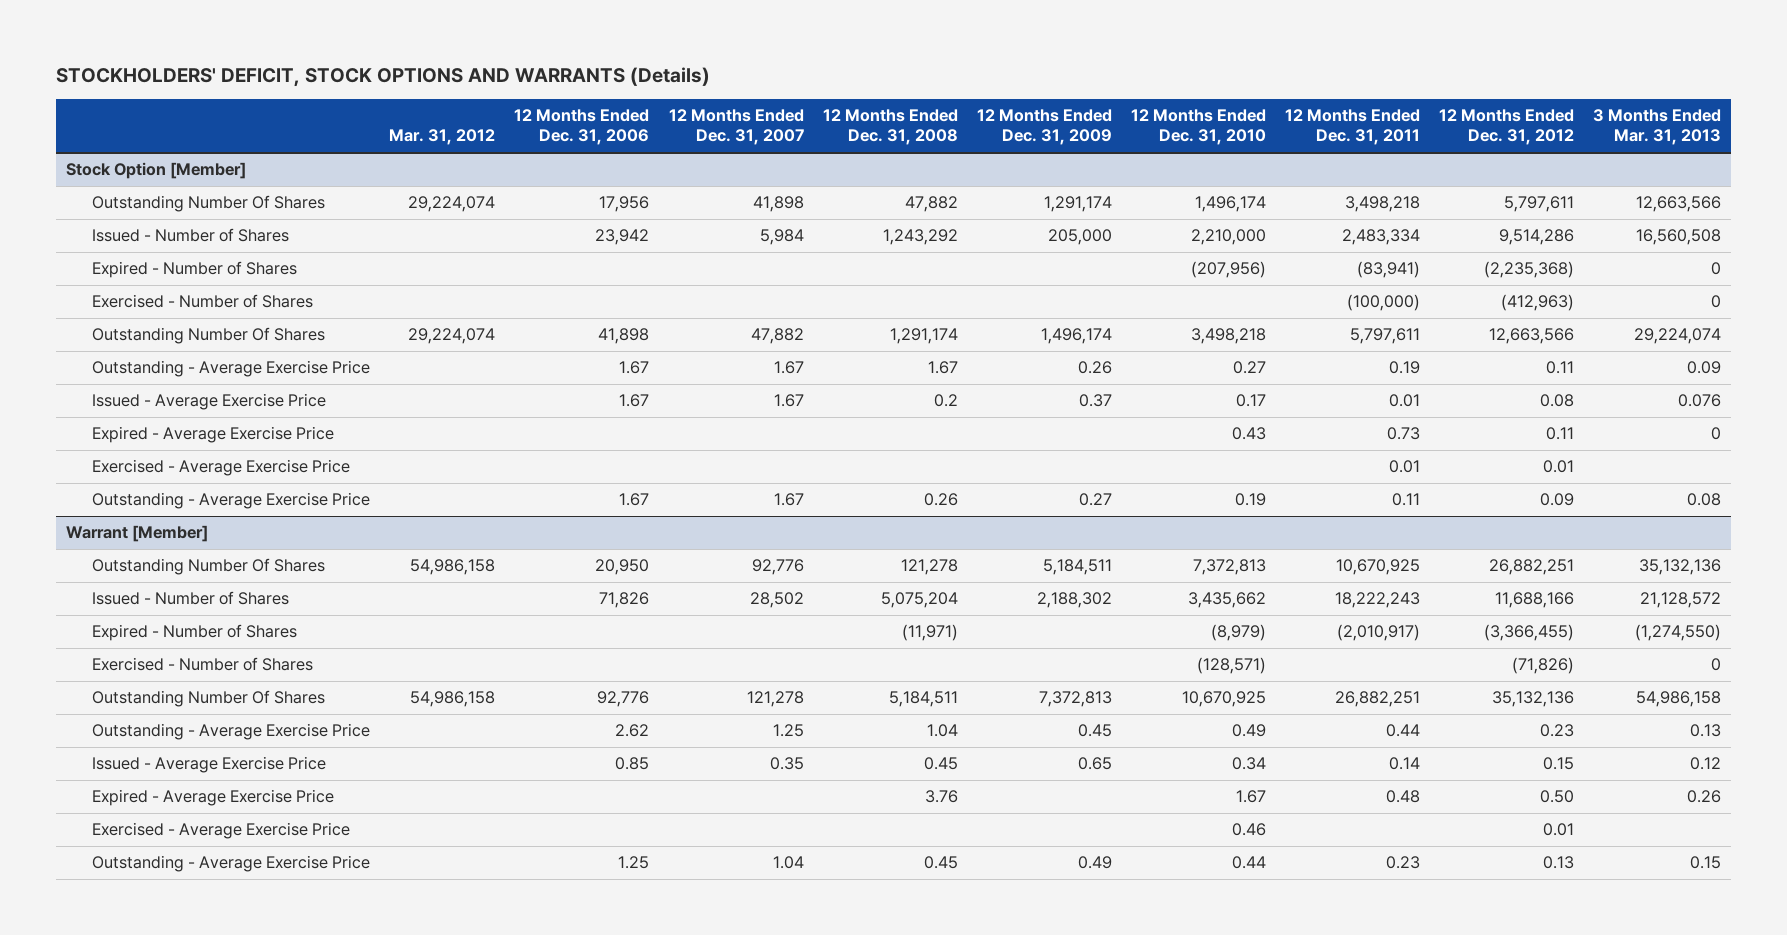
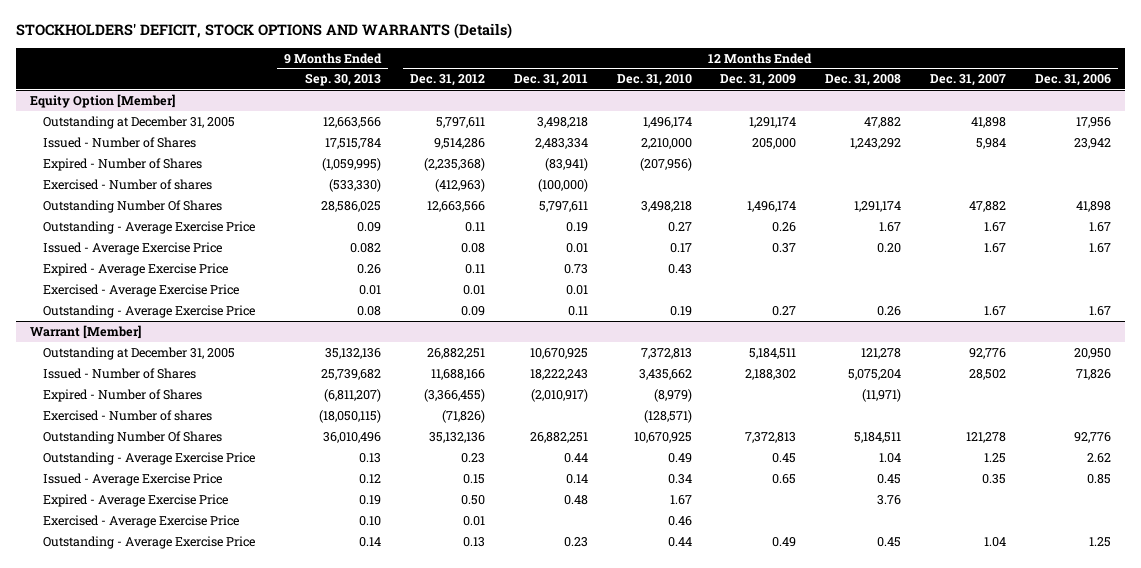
- | Mar. 31, 2012 | 12 Months Ended Dec. 31, 2006 | 12 Months Ended Dec. 31, 2007 | 12 Months Ended Dec. 31, 2008 | 12 Months Ended Dec. 31, 2009 | 12 Months Ended Dec. 31, 2010 | 12 Months Ended Dec. 31, 2011 | 12 Months Ended Dec. 31, 2012 | 3 Months Ended Mar. 31, 2013
+ | 9 Months Ended Sep. 30, 2013 | 12 Months Ended Dec. 31, 2012 | 12 Months Ended Dec. 31, 2011 | 12 Months Ended Dec. 31, 2010 | 12 Months Ended Dec. 31, 2009 | 12 Months Ended Dec. 31, 2008 | 12 Months Ended Dec. 31, 2007 | 12 Months Ended Dec. 31, 2006
- Stock Option [Member]
- Outstanding Number Of Shares | 29,224,074 | 17,956 | 41,898 | 47,882 | 1,291,174 | 1,496,174 | 3,498,218 | 5,797,611 | 12,663,566
+ Equity Option [Member]
+ Outstanding at December 31, 2005 | 12,663,566 | 5,797,611 | 3,498,218 | 1,496,174 | 1,291,174 | 47,882 | 41,898 | 17,956
- Exercised - Number of Shares | | | | | | | (100,000) | (412,963) | 0
+ Exercised - Number of shares | (533,330) | (412,963) | (100,000) | | | | |
- Issued - Average Exercise Price | | 1.67 | 1.67 | 0.2 | 0.37 | 0.17 | 0.01 | 0.08 | 0.076
+ Issued - Average Exercise Price | 0.082 | 0.08 | 0.01 | 0.17 | 0.37 | 0.20 | 1.67 | 1.67
@ Warrant [Member]
- Outstanding Number Of Shares | 54,986,158 | 20,950 | 92,776 | 121,278 | 5,184,511 | 7,372,813 | 10,670,925 | 26,882,251 | 35,132,136
+ Outstanding at December 31, 2005 | 35,132,136 | 26,882,251 | 10,670,925 | 7,372,813 | 5,184,511 | 121,278 | 92,776 | 20,950
- Exercised - Number of Shares | | | | | | (128,571) | | (71,826) | 0
+ Exercised - Number of shares | (18,050,115) | (71,826) | | (128,571) | | | |

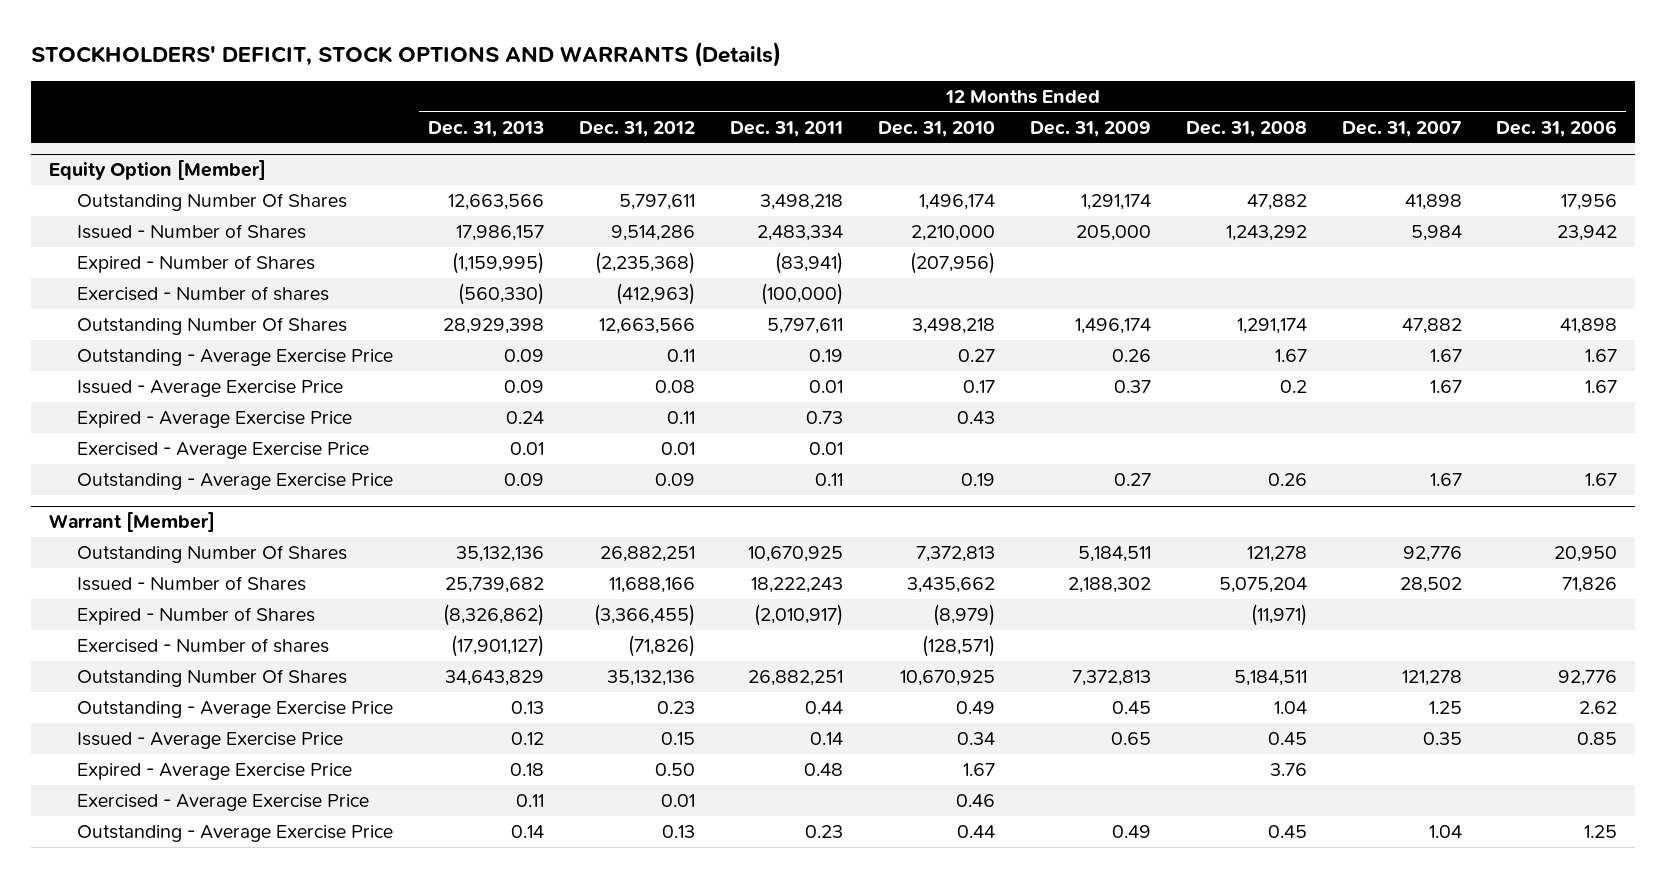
- | 9 Months Ended Sep. 30, 2013 | 12 Months Ended Dec. 31, 2012 | 12 Months Ended Dec. 31, 2011 | 12 Months Ended Dec. 31, 2010 | 12 Months Ended Dec. 31, 2009 | 12 Months Ended Dec. 31, 2008 | 12 Months Ended Dec. 31, 2007 | 12 Months Ended Dec. 31, 2006
+ | 12 Months Ended Dec. 31, 2013 | 12 Months Ended Dec. 31, 2012 | 12 Months Ended Dec. 31, 2011 | 12 Months Ended Dec. 31, 2010 | 12 Months Ended Dec. 31, 2009 | 12 Months Ended Dec. 31, 2008 | 12 Months Ended Dec. 31, 2007 | 12 Months Ended Dec. 31, 2006
@ Equity Option [Member]
- Outstanding at December 31, 2005 | 12,663,566 | 5,797,611 | 3,498,218 | 1,496,174 | 1,291,174 | 47,882 | 41,898 | 17,956
+ Outstanding Number Of Shares | 12,663,566 | 5,797,611 | 3,498,218 | 1,496,174 | 1,291,174 | 47,882 | 41,898 | 17,956
- Issued - Average Exercise Price | 0.082 | 0.08 | 0.01 | 0.17 | 0.37 | 0.20 | 1.67 | 1.67
+ Issued - Average Exercise Price | 0.09 | 0.08 | 0.01 | 0.17 | 0.37 | 0.2 | 1.67 | 1.67
@ Warrant [Member]
- Outstanding at December 31, 2005 | 35,132,136 | 26,882,251 | 10,670,925 | 7,372,813 | 5,184,511 | 121,278 | 92,776 | 20,950
+ Outstanding Number Of Shares | 35,132,136 | 26,882,251 | 10,670,925 | 7,372,813 | 5,184,511 | 121,278 | 92,776 | 20,950

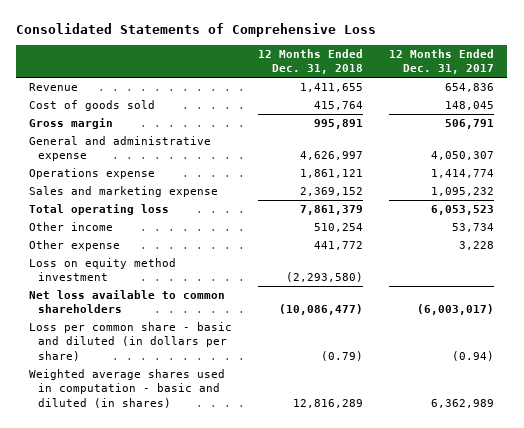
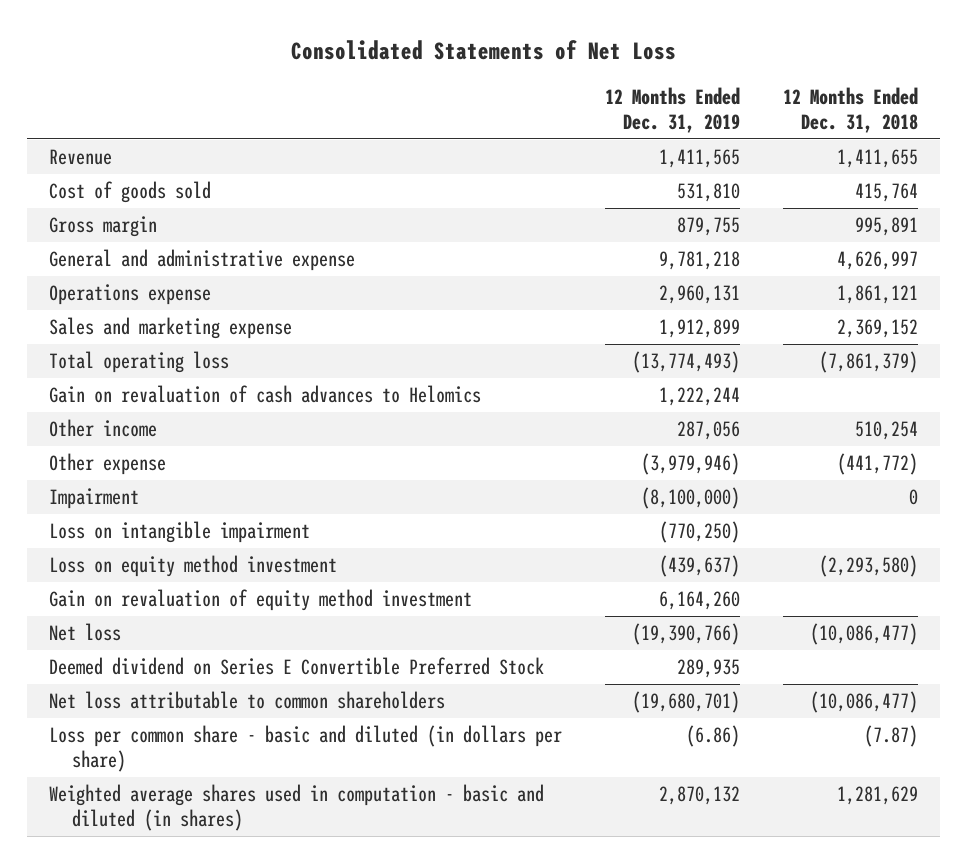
- Consolidated Statements of Comprehensive Loss
+ Consolidated Statements of Net Loss
- | 12 Months Ended Dec. 31, 2018 | 12 Months Ended Dec. 31, 2017
+ | 12 Months Ended Dec. 31, 2019 | 12 Months Ended Dec. 31, 2018
- Total operating loss | 7,861,379 | 6,053,523
+ Total operating loss | (13,774,493) | (7,861,379)
+ Gain on revaluation of cash advances to Helomics | 1,222,244 |
- Other expense | 441,772 | 3,228
+ Other expense | (3,979,946) | (441,772)
+ Impairment | (8,100,000) | 0
+ Loss on intangible impairment | (770,250) |
- Net loss available to common shareholders | (10,086,477) | (6,003,017)
- Loss per common share - basic and diluted (in dollars per share) | (0.79) | (0.94)
- Weighted average shares used in computation - basic and diluted (in shares) | 12,816,289 | 6,362,989
+ Gain on revaluation of equity method investment | 6,164,260 |
+ Net loss | (19,390,766) | (10,086,477)
+ Deemed dividend on Series E Convertible Preferred Stock | 289,935 |
+ Net loss attributable to common shareholders | (19,680,701) | (10,086,477)
+ Loss per common share - basic and diluted (in dollars per share) | (6.86) | (7.87)
+ Weighted average shares used in computation - basic and diluted (in shares) | 2,870,132 | 1,281,629

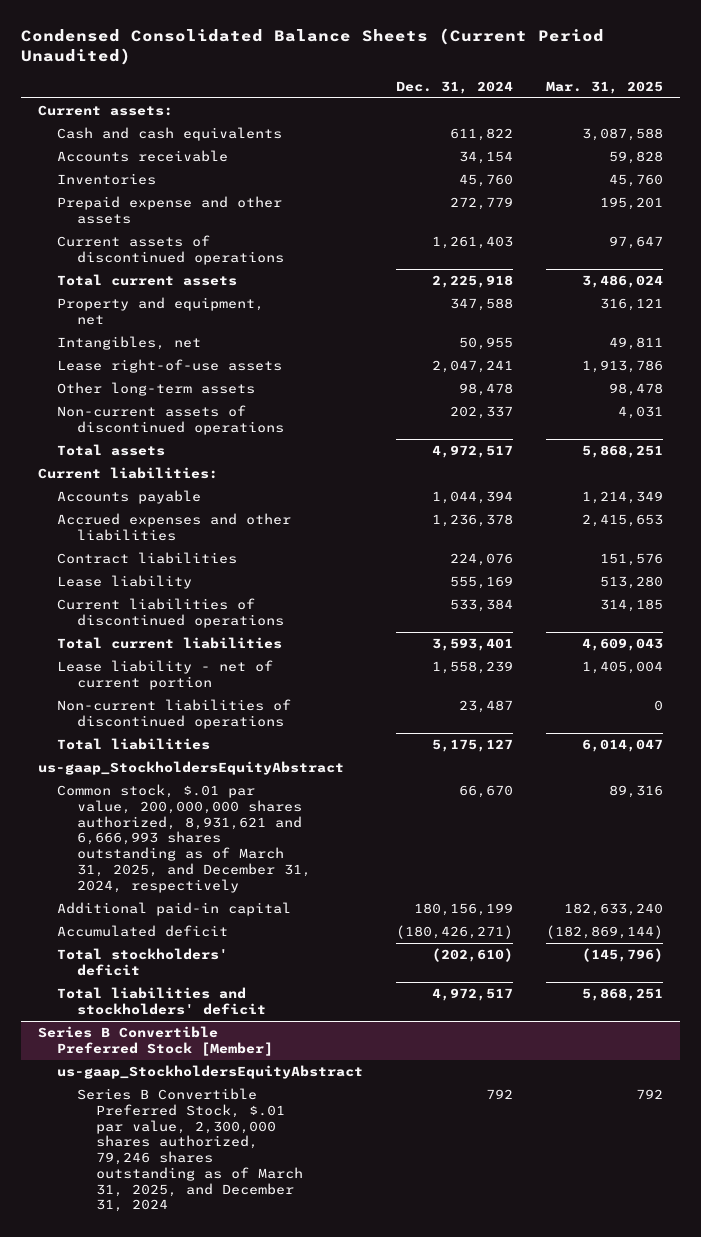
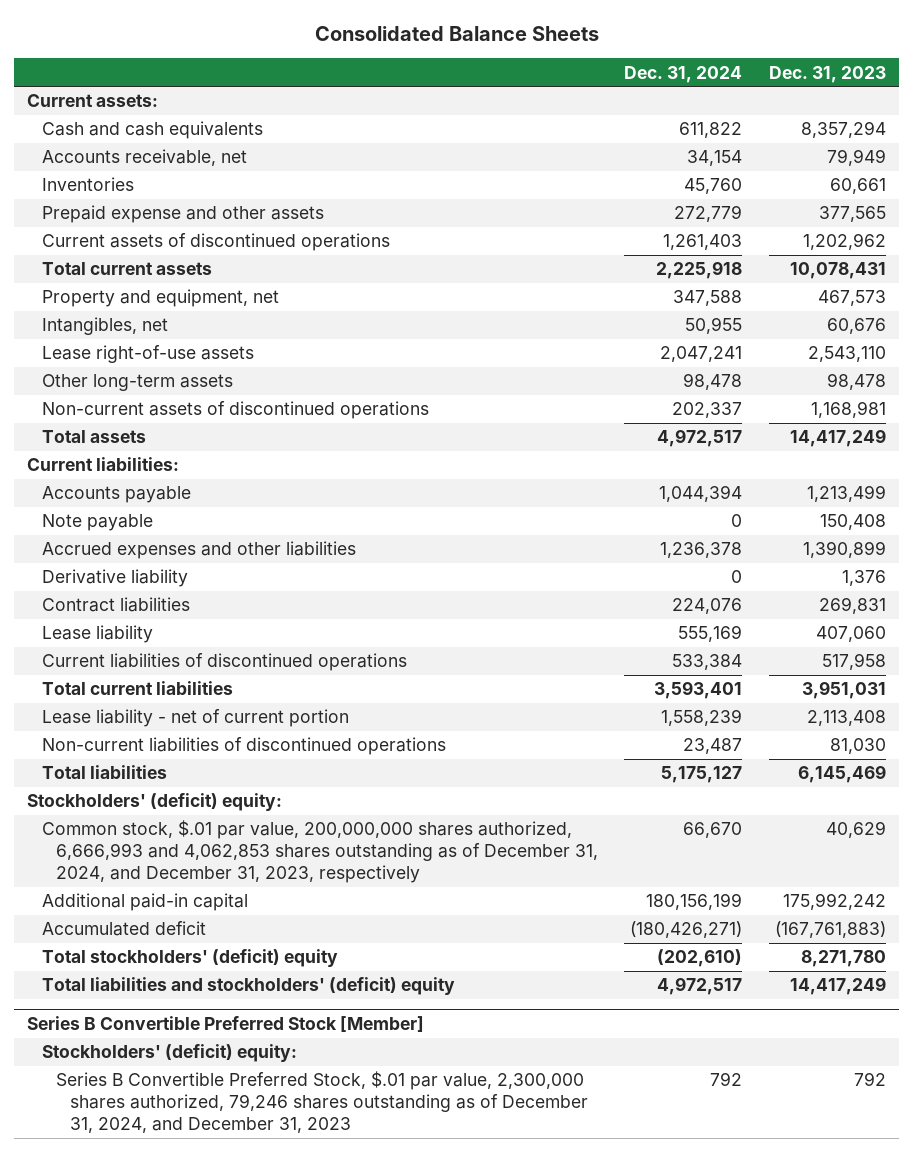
- Condensed Consolidated Balance Sheets (Current Period Unaudited)
+ Consolidated Balance Sheets
- | Dec. 31, 2024 | Mar. 31, 2025
+ | Dec. 31, 2024 | Dec. 31, 2023
- Accounts receivable | 34,154 | 59,828
+ Accounts receivable, net | 34,154 | 79,949
+ Note payable | 0 | 150,408
+ Derivative liability | 0 | 1,376
- us-gaap_StockholdersEquityAbstract
- Common stock, $.01 par value, 200,000,000 shares authorized, 8,931,621 and 6,666,993 shares outstanding as of March 31, 2025, and December 31, 2024, respectively | 66,670 | 89,316
+ Stockholders' (deficit) equity:
+ Common stock, $.01 par value, 200,000,000 shares authorized, 6,666,993 and 4,062,853 shares outstanding as of December 31, 2024, and December 31, 2023, respectively | 66,670 | 40,629
- Total stockholders' deficit | (202,610) | (145,796)
- Total liabilities and stockholders' deficit | 4,972,517 | 5,868,251
+ Total stockholders' (deficit) equity | (202,610) | 8,271,780
+ Total liabilities and stockholders' (deficit) equity | 4,972,517 | 14,417,249
@ Series B Convertible Preferred Stock [Member]
- us-gaap_StockholdersEquityAbstract
- Series B Convertible Preferred Stock, $.01 par value, 2,300,000 shares authorized, 79,246 shares outstanding as of March 31, 2025, and December 31, 2024 | 792 | 792
+ Stockholders' (deficit) equity:
+ Series B Convertible Preferred Stock, $.01 par value, 2,300,000 shares authorized, 79,246 shares outstanding as of December 31, 2024, and December 31, 2023 | 792 | 792

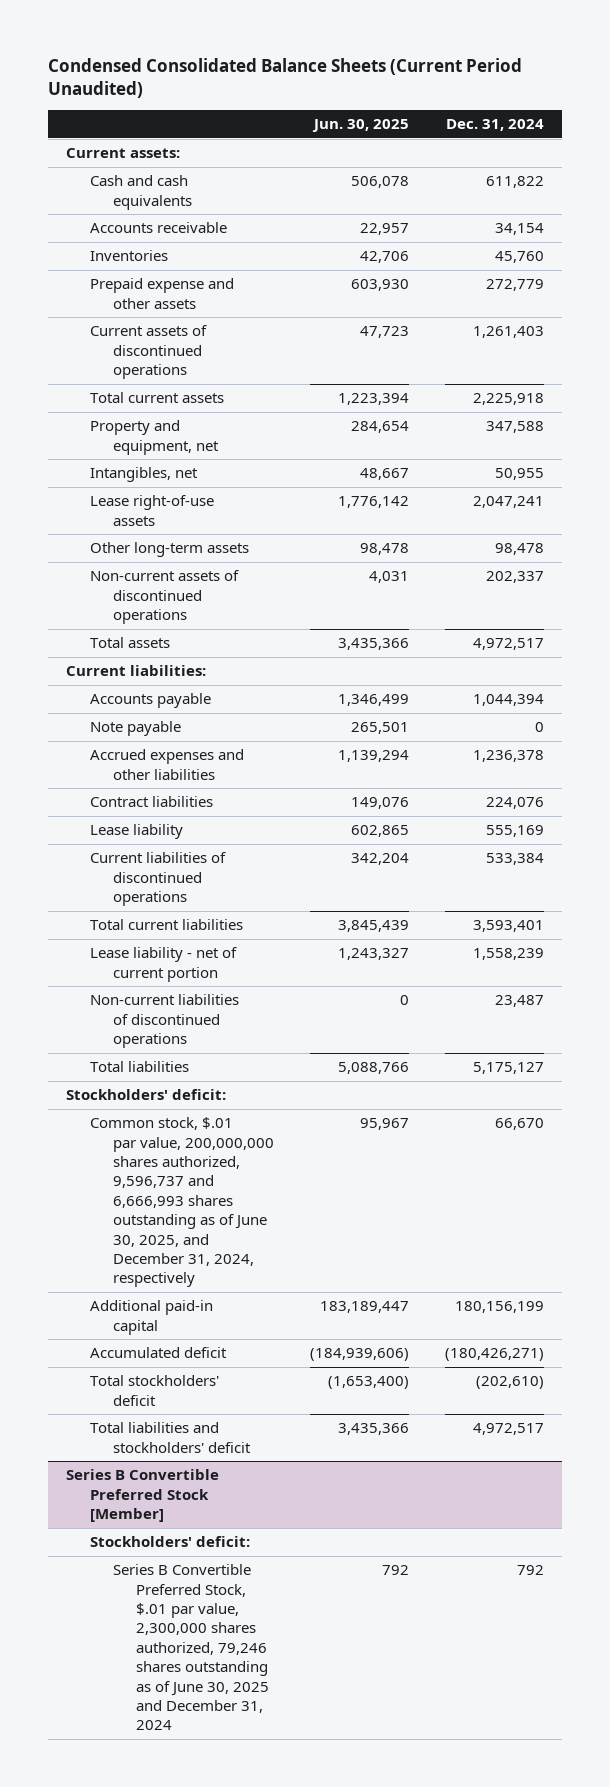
- Consolidated Balance Sheets
+ Condensed Consolidated Balance Sheets (Current Period Unaudited)
- | Dec. 31, 2024 | Dec. 31, 2023
+ | Jun. 30, 2025 | Dec. 31, 2024
- Accounts receivable, net | 34,154 | 79,949
+ Accounts receivable | 22,957 | 34,154
- Derivative liability | 0 | 1,376
- Stockholders' (deficit) equity:
- Common stock, $.01 par value, 200,000,000 shares authorized, 6,666,993 and 4,062,853 shares outstanding as of December 31, 2024, and December 31, 2023, respectively | 66,670 | 40,629
+ Stockholders' deficit:
+ Common stock, $.01 par value, 200,000,000 shares authorized, 9,596,737 and 6,666,993 shares outstanding as of June 30, 2025, and December 31, 2024, respectively | 95,967 | 66,670
- Total stockholders' (deficit) equity | (202,610) | 8,271,780
- Total liabilities and stockholders' (deficit) equity | 4,972,517 | 14,417,249
+ Total stockholders' deficit | (1,653,400) | (202,610)
+ Total liabilities and stockholders' deficit | 3,435,366 | 4,972,517
@ Series B Convertible Preferred Stock [Member]
- Stockholders' (deficit) equity:
- Series B Convertible Preferred Stock, $.01 par value, 2,300,000 shares authorized, 79,246 shares outstanding as of December 31, 2024, and December 31, 2023 | 792 | 792
+ Stockholders' deficit:
+ Series B Convertible Preferred Stock, $.01 par value, 2,300,000 shares authorized, 79,246 shares outstanding as of June 30, 2025 and December 31, 2024 | 792 | 792

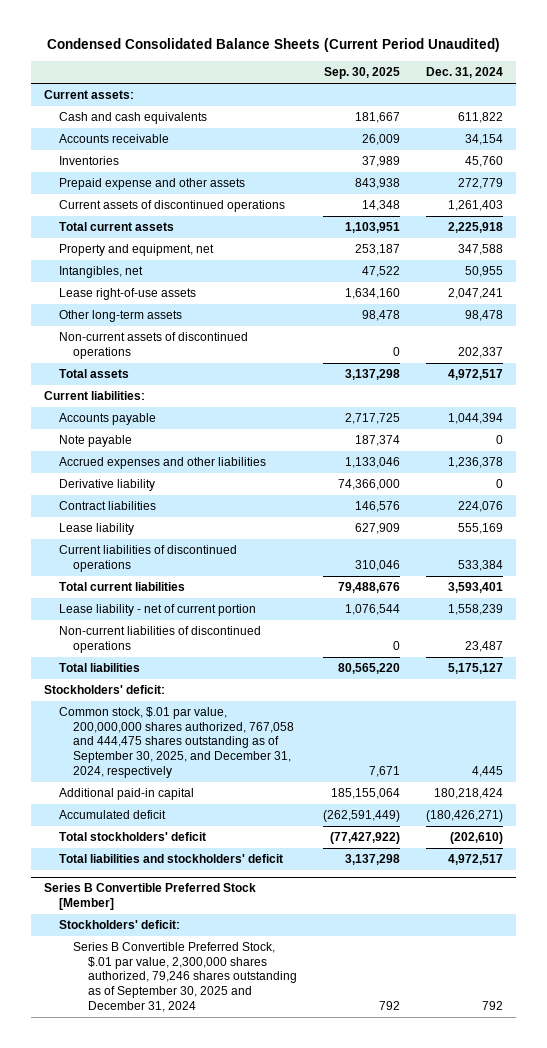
- | Jun. 30, 2025 | Dec. 31, 2024
+ | Sep. 30, 2025 | Dec. 31, 2024
+ Derivative liability | 74,366,000 | 0
- Common stock, $.01 par value, 200,000,000 shares authorized, 9,596,737 and 6,666,993 shares outstanding as of June 30, 2025, and December 31, 2024, respectively | 95,967 | 66,670
- Additional paid-in capital | 183,189,447 | 180,156,199
+ Common stock, $.01 par value, 200,000,000 shares authorized, 767,058 and 444,475 shares outstanding as of September 30, 2025, and December 31, 2024, respectively | 7,671 | 4,445
+ Additional paid-in capital | 185,155,064 | 180,218,424
@ Series B Convertible Preferred Stock [Member]
- Series B Convertible Preferred Stock, $.01 par value, 2,300,000 shares authorized, 79,246 shares outstanding as of June 30, 2025 and December 31, 2024 | 792 | 792
+ Series B Convertible Preferred Stock, $.01 par value, 2,300,000 shares authorized, 79,246 shares outstanding as of September 30, 2025 and December 31, 2024 | 792 | 792

